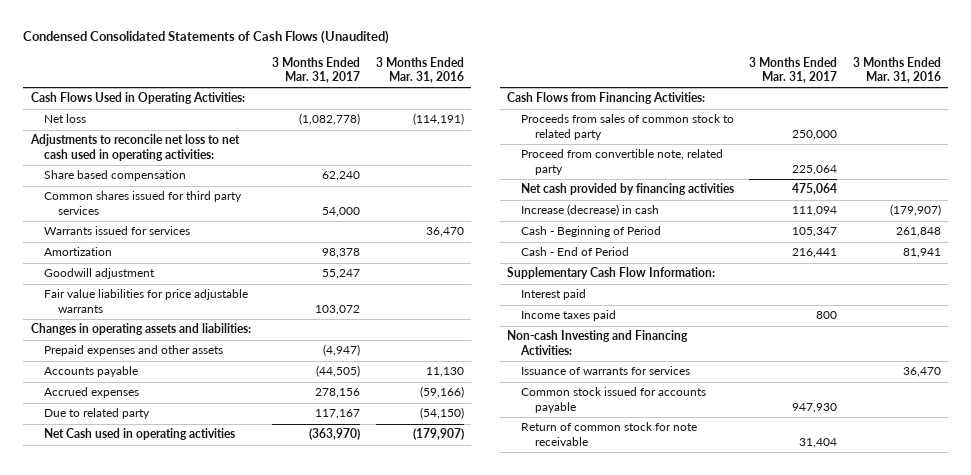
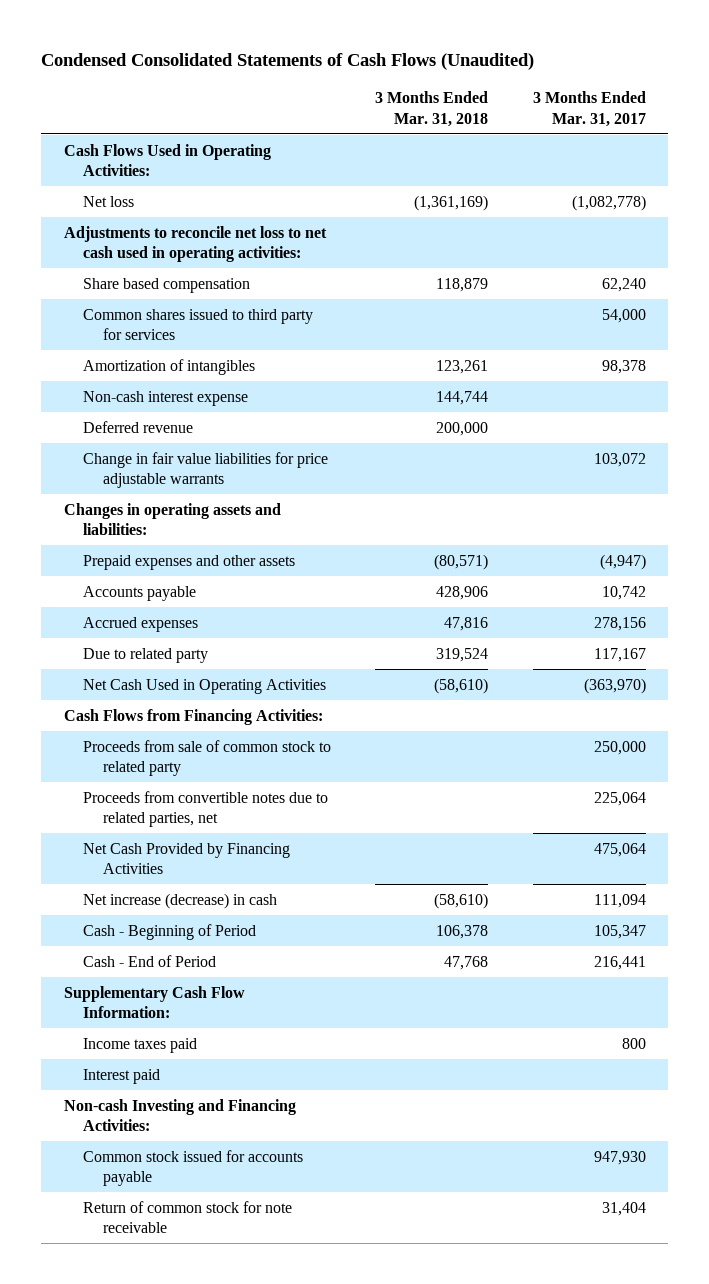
- | 3 Months Ended Mar. 31, 2017 | 3 Months Ended Mar. 31, 2016
+ | 3 Months Ended Mar. 31, 2018 | 3 Months Ended Mar. 31, 2017
- Common shares issued for third party services | 54,000 |
- Warrants issued for services | | 36,470
- Amortization | 98,378 |
- Goodwill adjustment | 55,247 |
- Fair value liabilities for price adjustable warrants | 103,072 |
+ Common shares issued to third party for services | | 54,000
+ Amortization of intangibles | 123,261 | 98,378
+ Non-cash interest expense | 144,744 |
+ Deferred revenue | 200,000 |
+ Change in fair value liabilities for price adjustable warrants | | 103,072
- Accounts payable | (44,505) | 11,130
+ Accounts payable | 428,906 | 10,742
- Net Cash used in operating activities | (363,970) | (179,907)
+ Net Cash Used in Operating Activities | (58,610) | (363,970)
- Proceeds from sales of common stock to related party | 250,000 |
- Proceed from convertible note, related party | 225,064 |
- Net cash provided by financing activities | 475,064 |
- Increase (decrease) in cash | 111,094 | (179,907)
+ Proceeds from sale of common stock to related party | | 250,000
+ Proceeds from convertible notes due to related parties, net | | 225,064
+ Net Cash Provided by Financing Activities | | 475,064
+ Net increase (decrease) in cash | (58,610) | 111,094
moved down: Interest paid
- Issuance of warrants for services | | 36,470

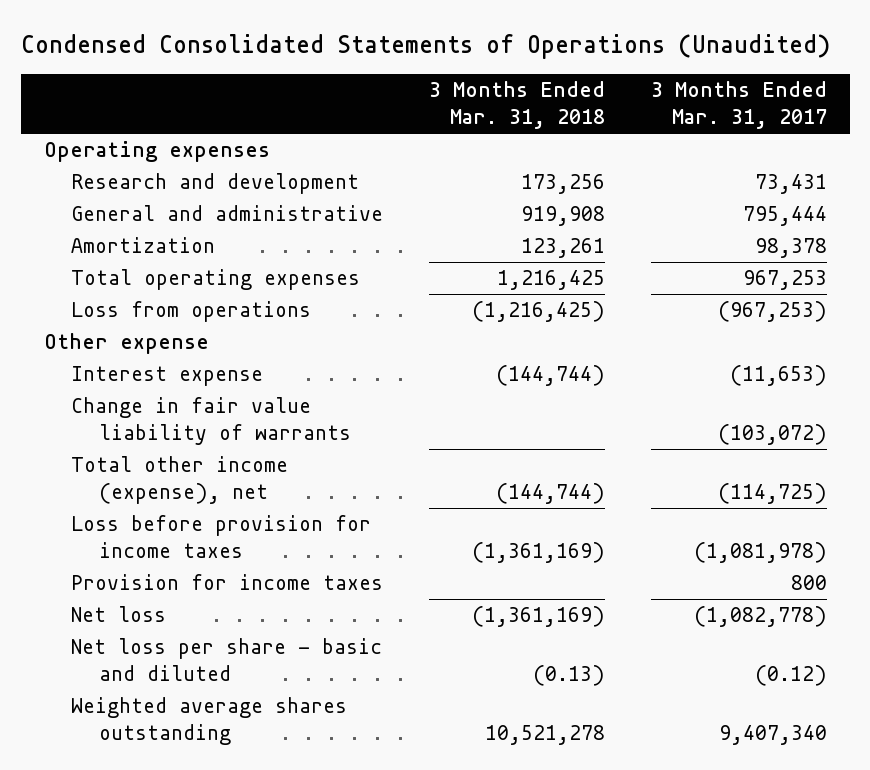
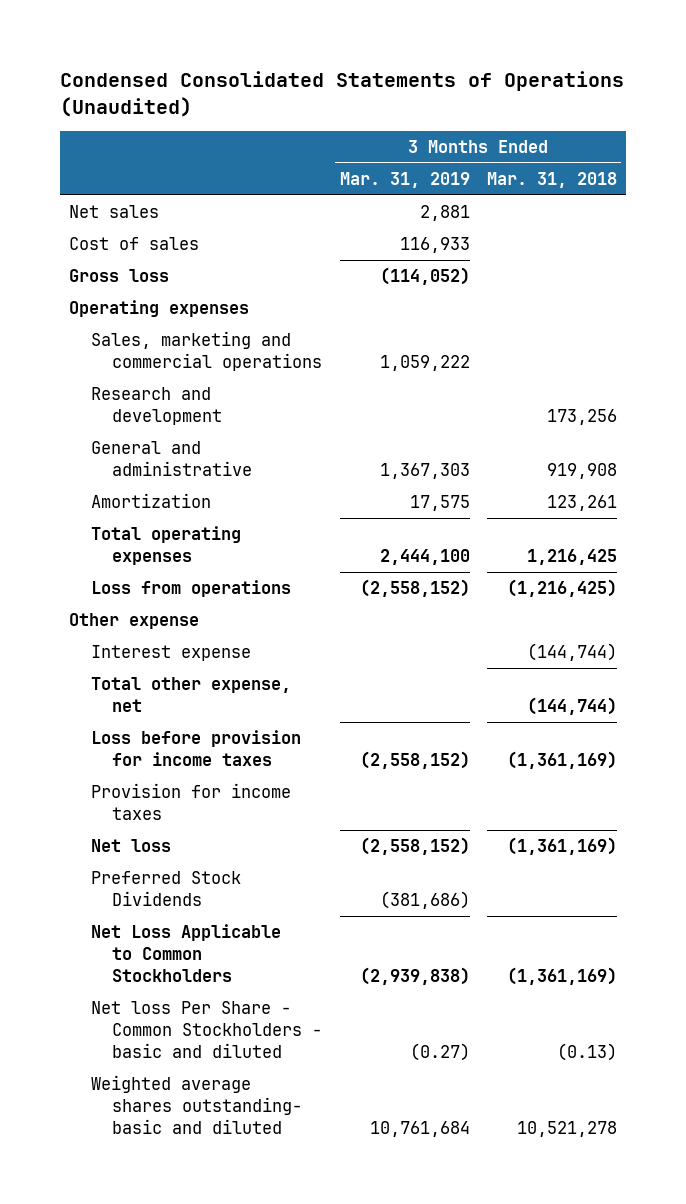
- | 3 Months Ended Mar. 31, 2018 | 3 Months Ended Mar. 31, 2017
+ | 3 Months Ended Mar. 31, 2019 | 3 Months Ended Mar. 31, 2018
+ Net sales | 2,881 |
+ Cost of sales | 116,933 |
+ Gross loss | (114,052) |
+ Sales, marketing and commercial operations | 1,059,222 |
- Change in fair value liability of warrants | | (103,072)
- Total other income (expense), net | (144,744) | (114,725)
+ Total other expense, net | | (144,744)
- Net loss per share - basic and diluted | (0.13) | (0.12)
- Weighted average shares outstanding | 10,521,278 | 9,407,340
+ Preferred Stock Dividends | (381,686) |
+ Net Loss Applicable to Common Stockholders | (2,939,838) | (1,361,169)
+ Net loss Per Share - Common Stockholders - basic and diluted | (0.27) | (0.13)
+ Weighted average shares outstanding- basic and diluted | 10,761,684 | 10,521,278

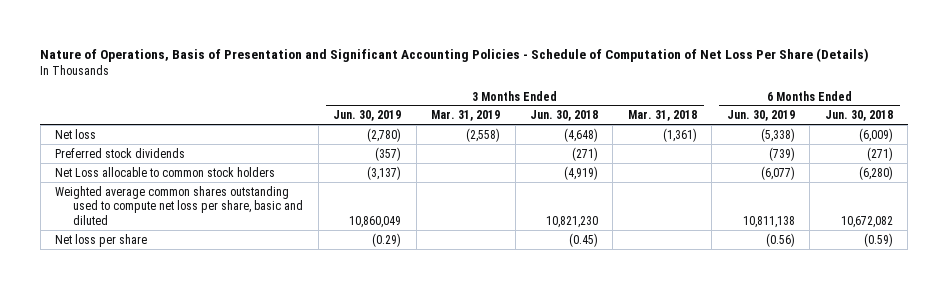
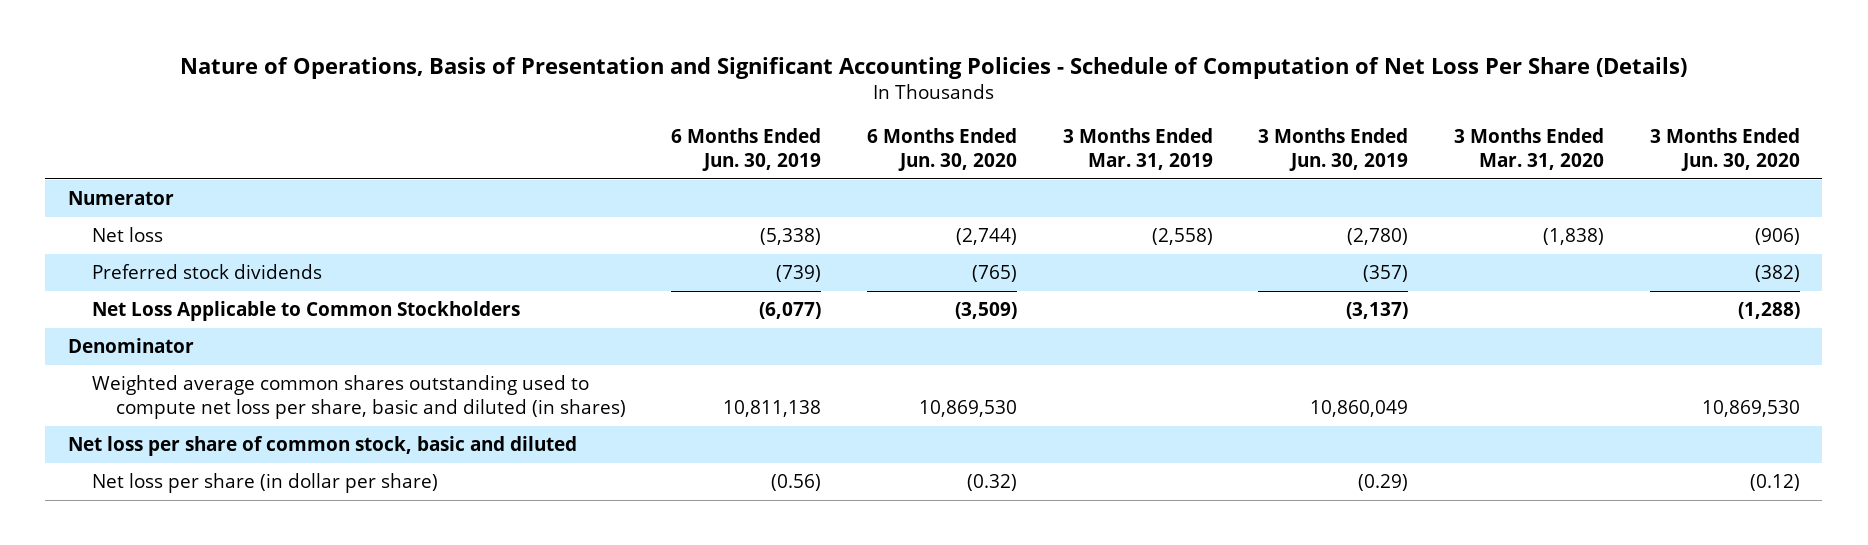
- | 3 Months Ended Jun. 30, 2019 | 3 Months Ended Mar. 31, 2019 | 3 Months Ended Jun. 30, 2018 | 3 Months Ended Mar. 31, 2018 | 6 Months Ended Jun. 30, 2019 | 6 Months Ended Jun. 30, 2018
+ | 6 Months Ended Jun. 30, 2019 | 6 Months Ended Jun. 30, 2020 | 3 Months Ended Mar. 31, 2019 | 3 Months Ended Jun. 30, 2019 | 3 Months Ended Mar. 31, 2020 | 3 Months Ended Jun. 30, 2020
+ Numerator
- Net Loss allocable to common stock holders | (3,137) | | (4,919) | | (6,077) | (6,280)
- Weighted average common shares outstanding used to compute net loss per share, basic and diluted | 10,860,049 | | 10,821,230 | | 10,811,138 | 10,672,082
- Net loss per share | (0.29) | | (0.45) | | (0.56) | (0.59)
+ Net Loss Applicable to Common Stockholders | (6,077) | (3,509) | | (3,137) | | (1,288)
+ Denominator
+ Weighted average common shares outstanding used to compute net loss per share, basic and diluted (in shares) | 10,811,138 | 10,869,530 | | 10,860,049 | | 10,869,530
+ Net loss per share of common stock, basic and diluted
+ Net loss per share (in dollar per share) | (0.56) | (0.32) | | (0.29) | | (0.12)

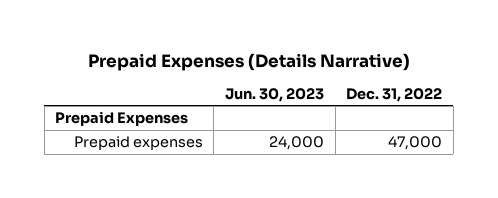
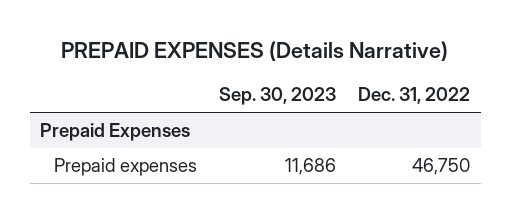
- Prepaid Expenses (Details Narrative)
+ PREPAID EXPENSES (Details Narrative)
- | Jun. 30, 2023 | Dec. 31, 2022
+ | Sep. 30, 2023 | Dec. 31, 2022
- Prepaid expenses | 24,000 | 47,000
+ Prepaid expenses | 11,686 | 46,750

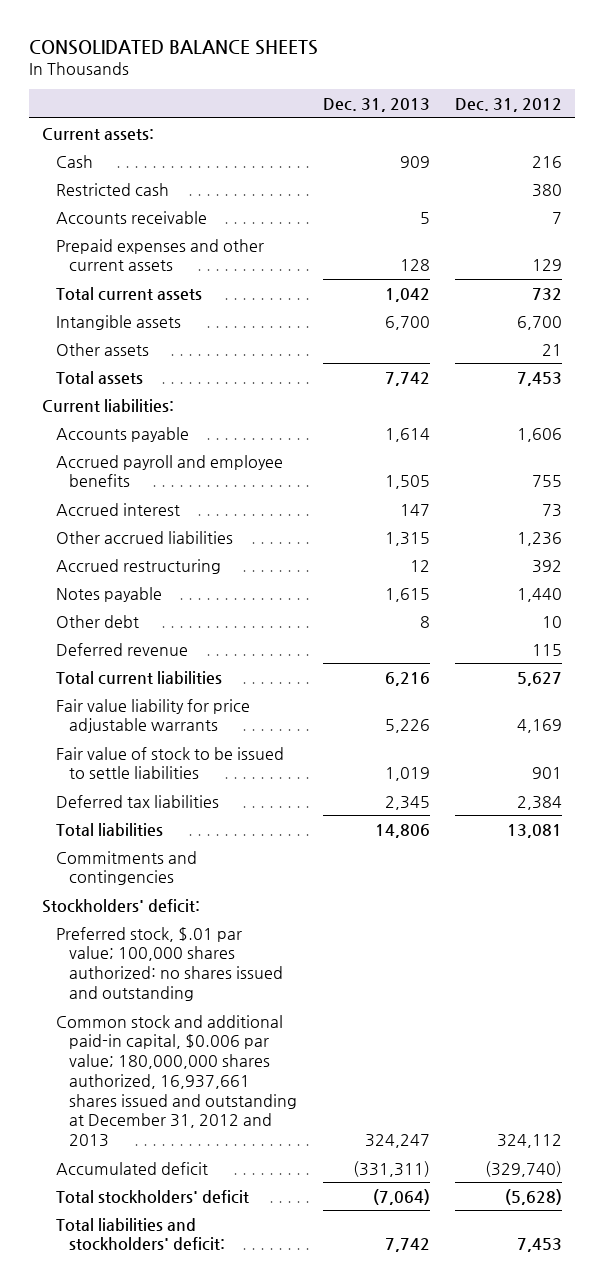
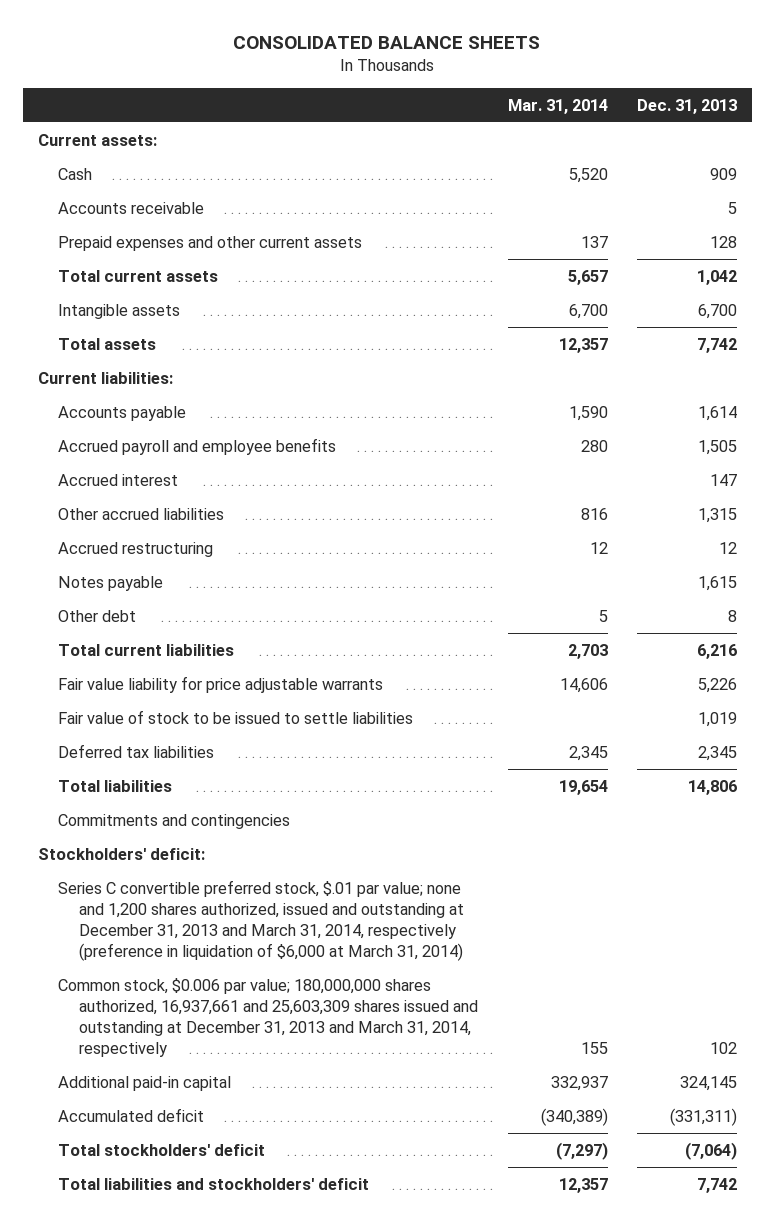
- | Dec. 31, 2013 | Dec. 31, 2012
+ | Mar. 31, 2014 | Dec. 31, 2013
- Restricted cash | | 380
- Other assets | | 21
- Deferred revenue | | 115
- Preferred stock, $.01 par value; 100,000 shares authorized: no shares issued and outstanding
- Common stock and additional paid-in capital, $0.006 par value; 180,000,000 shares authorized, 16,937,661 shares issued and outstanding at December 31, 2012 and 2013 | 324,247 | 324,112
+ Series C convertible preferred stock, $.01 par value; none and 1,200 shares authorized, issued and outstanding at December 31, 2013 and March 31, 2014, respectively (preference in liquidation of $6,000 at March 31, 2014)
+ Common stock, $0.006 par value; 180,000,000 shares authorized, 16,937,661 and 25,603,309 shares issued and outstanding at December 31, 2013 and March 31, 2014, respectively | 155 | 102
+ Additional paid-in capital | 332,937 | 324,145
- Total liabilities and stockholders' deficit: | 7,742 | 7,453
+ Total liabilities and stockholders' deficit | 12,357 | 7,742

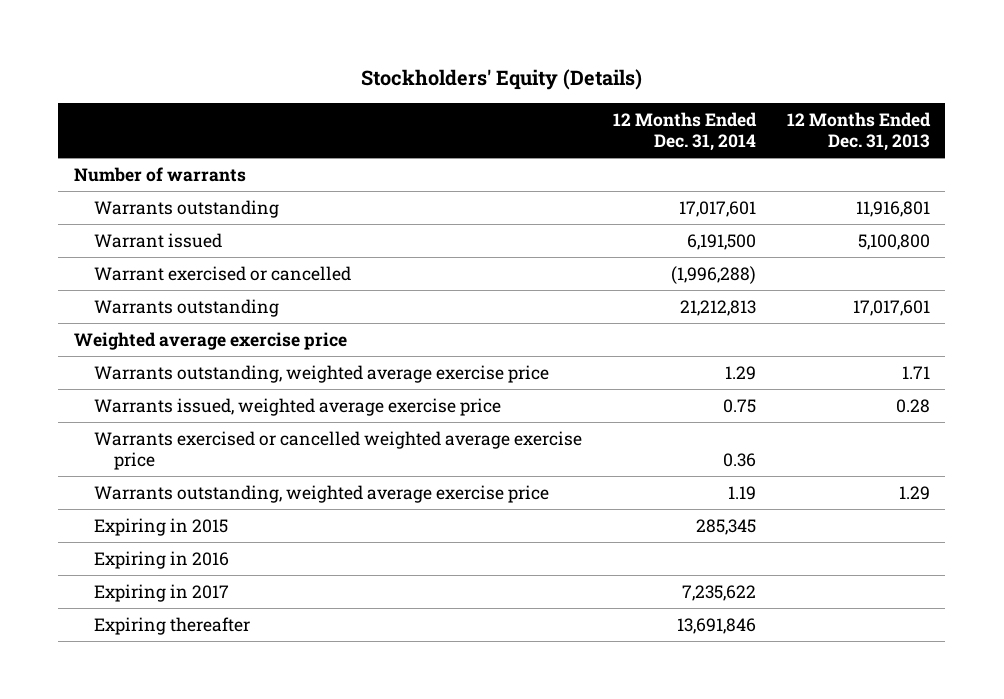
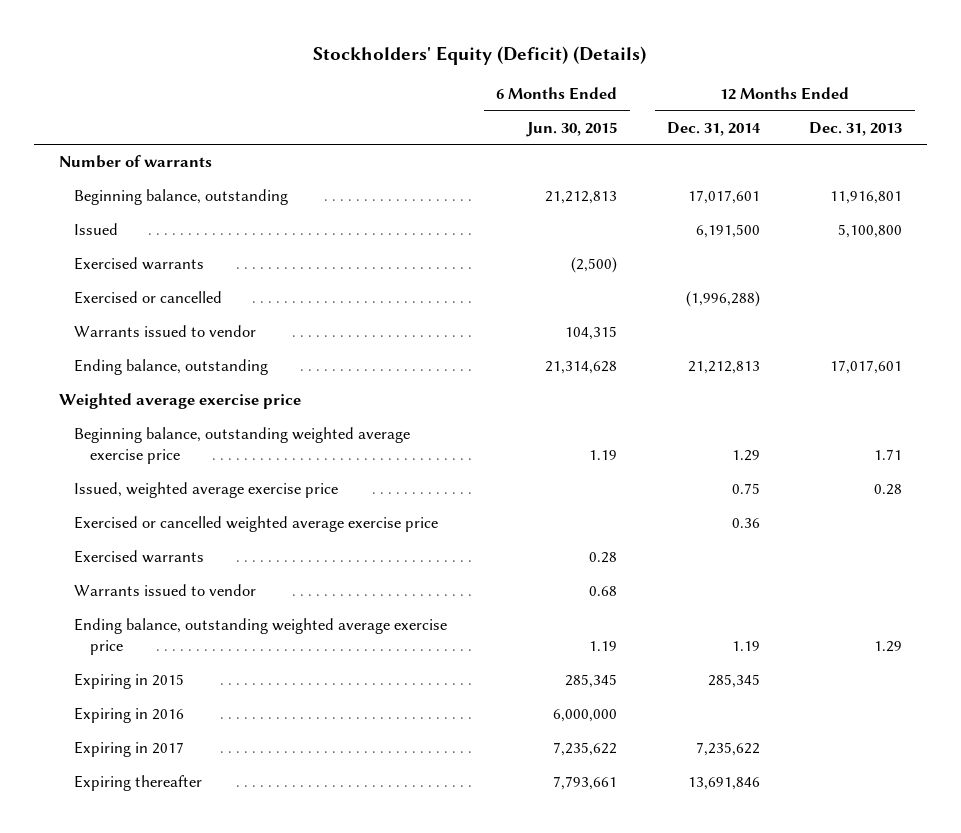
- Stockholders' Equity (Details)
+ Stockholders' Equity (Deficit) (Details)
- | 12 Months Ended Dec. 31, 2014 | 12 Months Ended Dec. 31, 2013
+ | 6 Months Ended Jun. 30, 2015 | 12 Months Ended Dec. 31, 2014 | 12 Months Ended Dec. 31, 2013
- Warrants outstanding | 17,017,601 | 11,916,801
- Warrant issued | 6,191,500 | 5,100,800
- Warrant exercised or cancelled | (1,996,288) |
- Warrants outstanding | 21,212,813 | 17,017,601
+ Beginning balance, outstanding | 21,212,813 | 17,017,601 | 11,916,801
+ Issued | | 6,191,500 | 5,100,800
+ Exercised warrants | (2,500) | |
+ Exercised or cancelled | | (1,996,288) |
+ Warrants issued to vendor | 104,315 | |
+ Ending balance, outstanding | 21,314,628 | 21,212,813 | 17,017,601
- Warrants outstanding, weighted average exercise price | 1.29 | 1.71
- Warrants issued, weighted average exercise price | 0.75 | 0.28
- Warrants exercised or cancelled weighted average exercise price | 0.36 |
- Warrants outstanding, weighted average exercise price | 1.19 | 1.29
+ Beginning balance, outstanding weighted average exercise price | 1.19 | 1.29 | 1.71
+ Issued, weighted average exercise price | | 0.75 | 0.28
+ Exercised or cancelled weighted average exercise price | | 0.36 |
+ Exercised warrants | 0.28 | |
+ Warrants issued to vendor | 0.68 | |
+ Ending balance, outstanding weighted average exercise price | 1.19 | 1.19 | 1.29

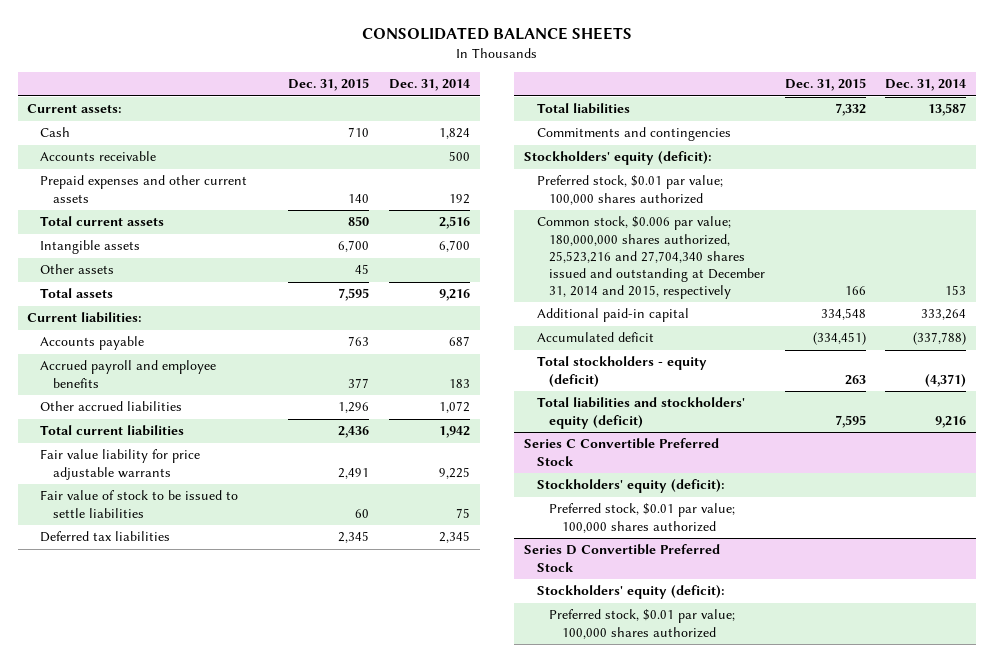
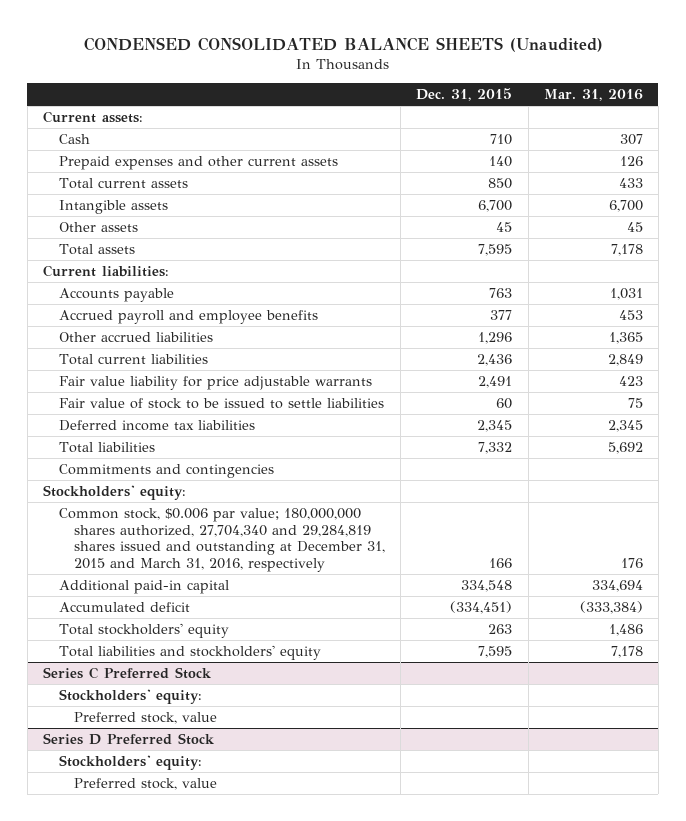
- CONSOLIDATED BALANCE SHEETS
+ CONDENSED CONSOLIDATED BALANCE SHEETS (Unaudited)
- | Dec. 31, 2015 | Dec. 31, 2014
+ | Dec. 31, 2015 | Mar. 31, 2016
- Accounts receivable | | 500
- Deferred tax liabilities | 2,345 | 2,345
+ Deferred income tax liabilities | 2,345 | 2,345
- Stockholders' equity (deficit):
- Preferred stock, $0.01 par value; 100,000 shares authorized
- Common stock, $0.006 par value; 180,000,000 shares authorized, 25,523,216 and 27,704,340 shares issued and outstanding at December 31, 2014 and 2015, respectively | 166 | 153
+ Stockholders' equity:
+ Common stock, $0.006 par value; 180,000,000 shares authorized, 27,704,340 and 29,284,819 shares issued and outstanding at December 31, 2015 and March 31, 2016, respectively | 166 | 176
- Total stockholders - equity (deficit) | 263 | (4,371)
- Total liabilities and stockholders' equity (deficit) | 7,595 | 9,216
- Series C Convertible Preferred Stock
- Stockholders' equity (deficit):
- Preferred stock, $0.01 par value; 100,000 shares authorized
- Series D Convertible Preferred Stock
- Stockholders' equity (deficit):
- Preferred stock, $0.01 par value; 100,000 shares authorized
+ Total stockholders' equity | 263 | 1,486
+ Total liabilities and stockholders' equity | 7,595 | 7,178
+ Series C Preferred Stock
+ Stockholders' equity:
+ Preferred stock, value
+ Series D Preferred Stock
+ Stockholders' equity:
+ Preferred stock, value

